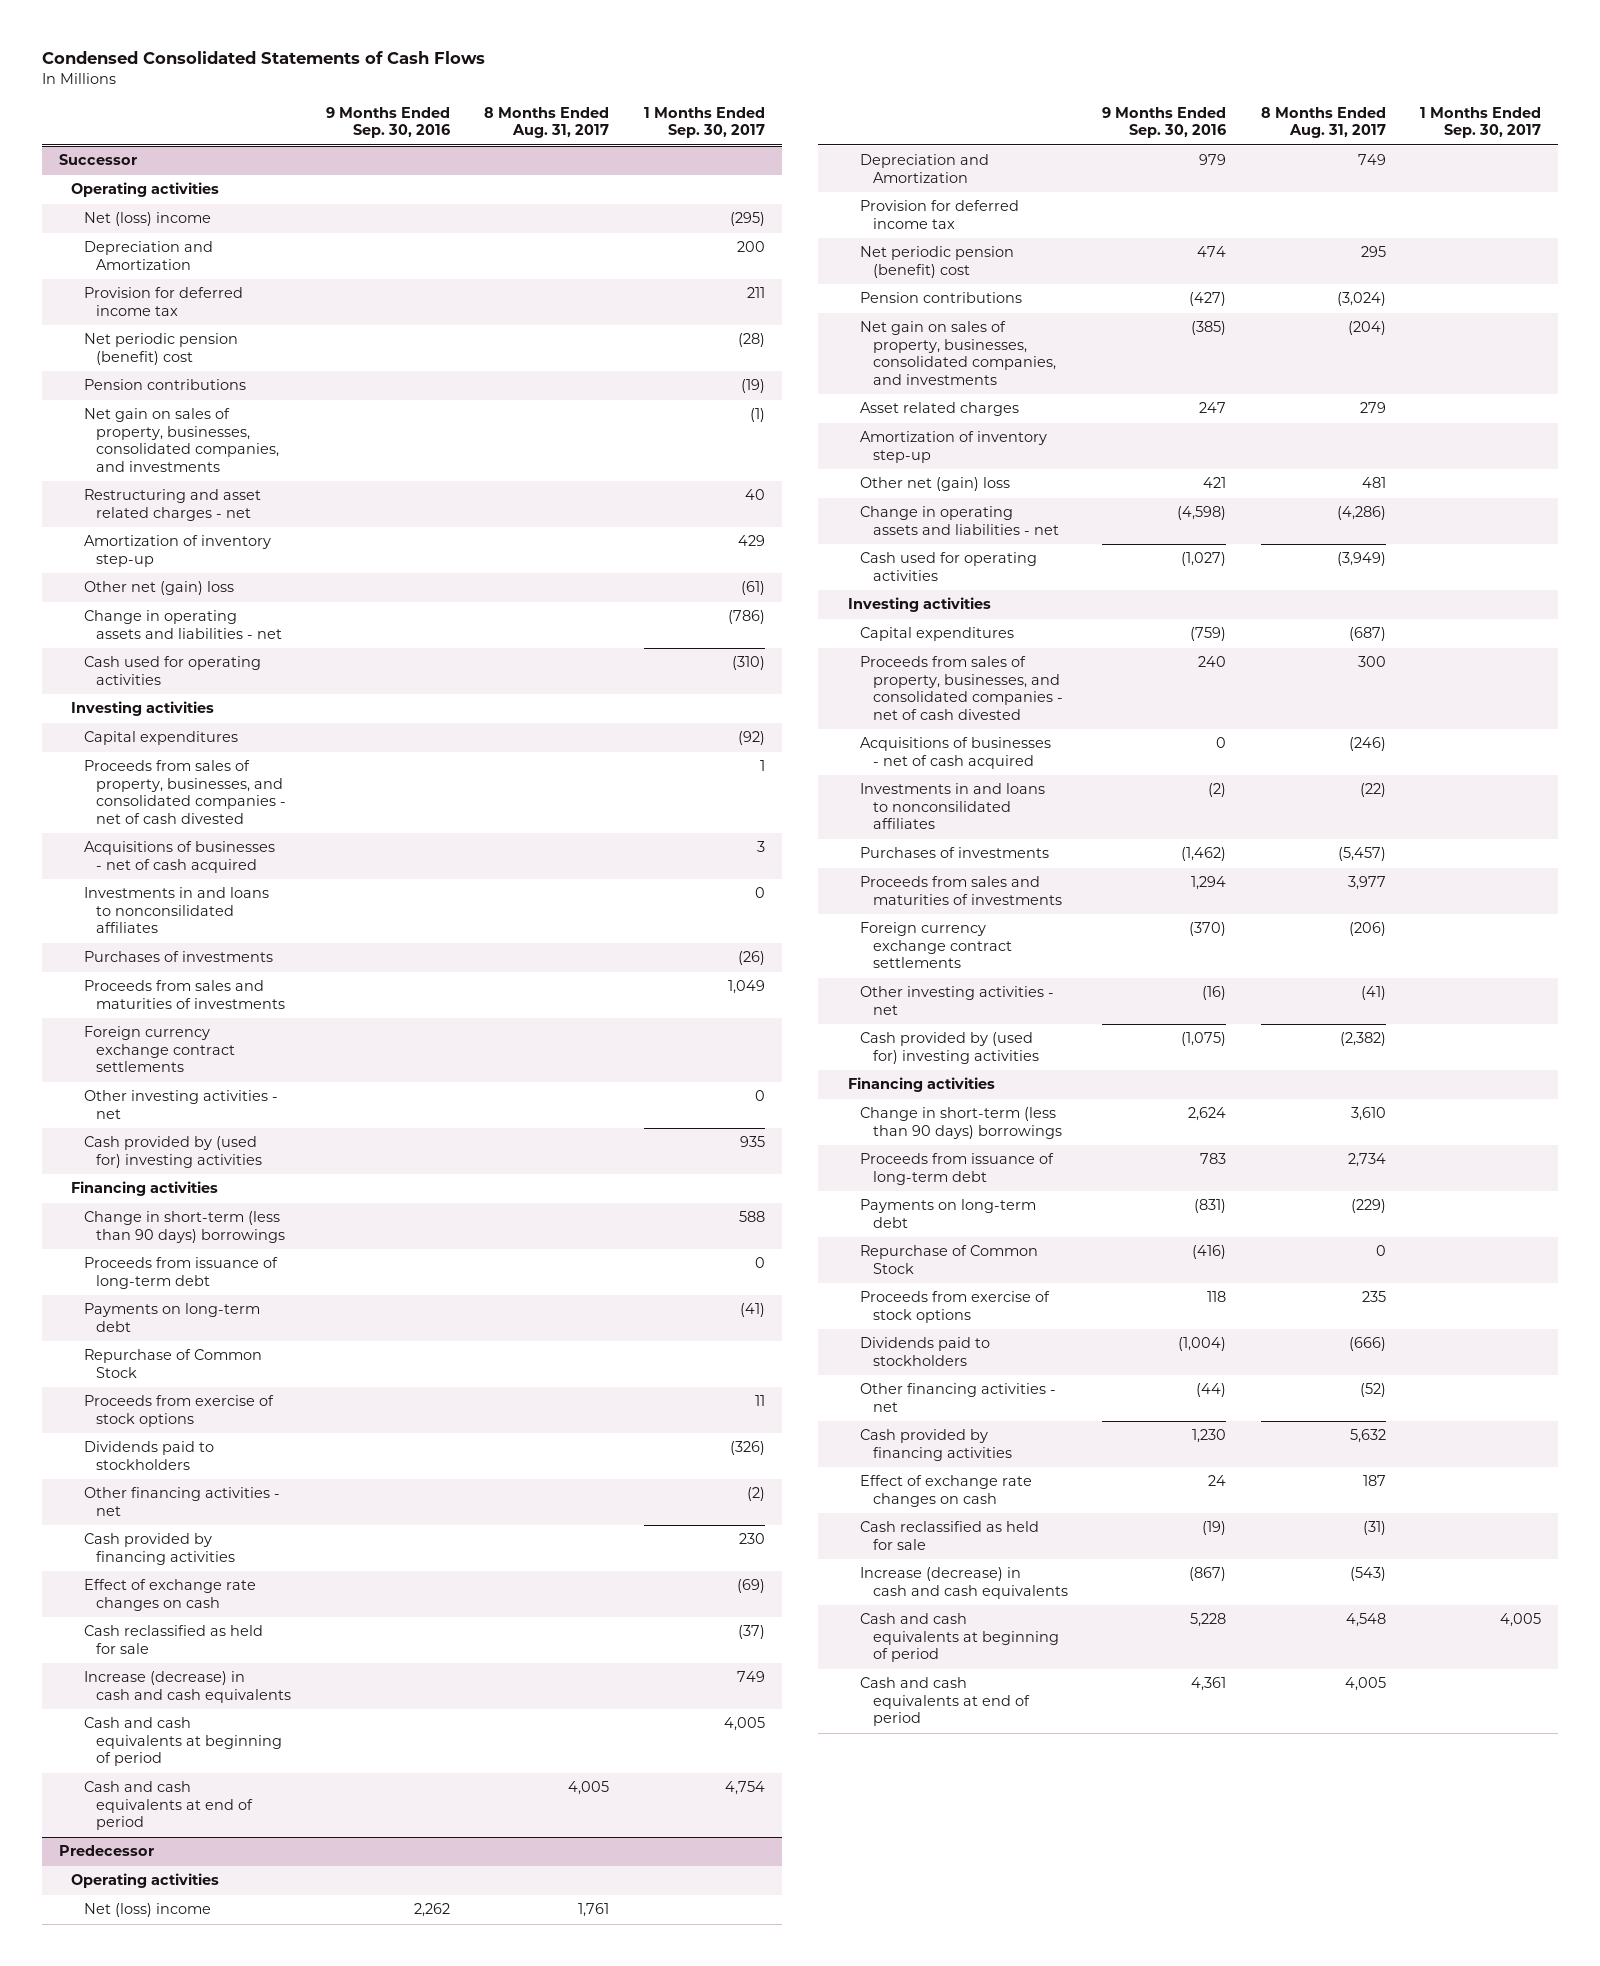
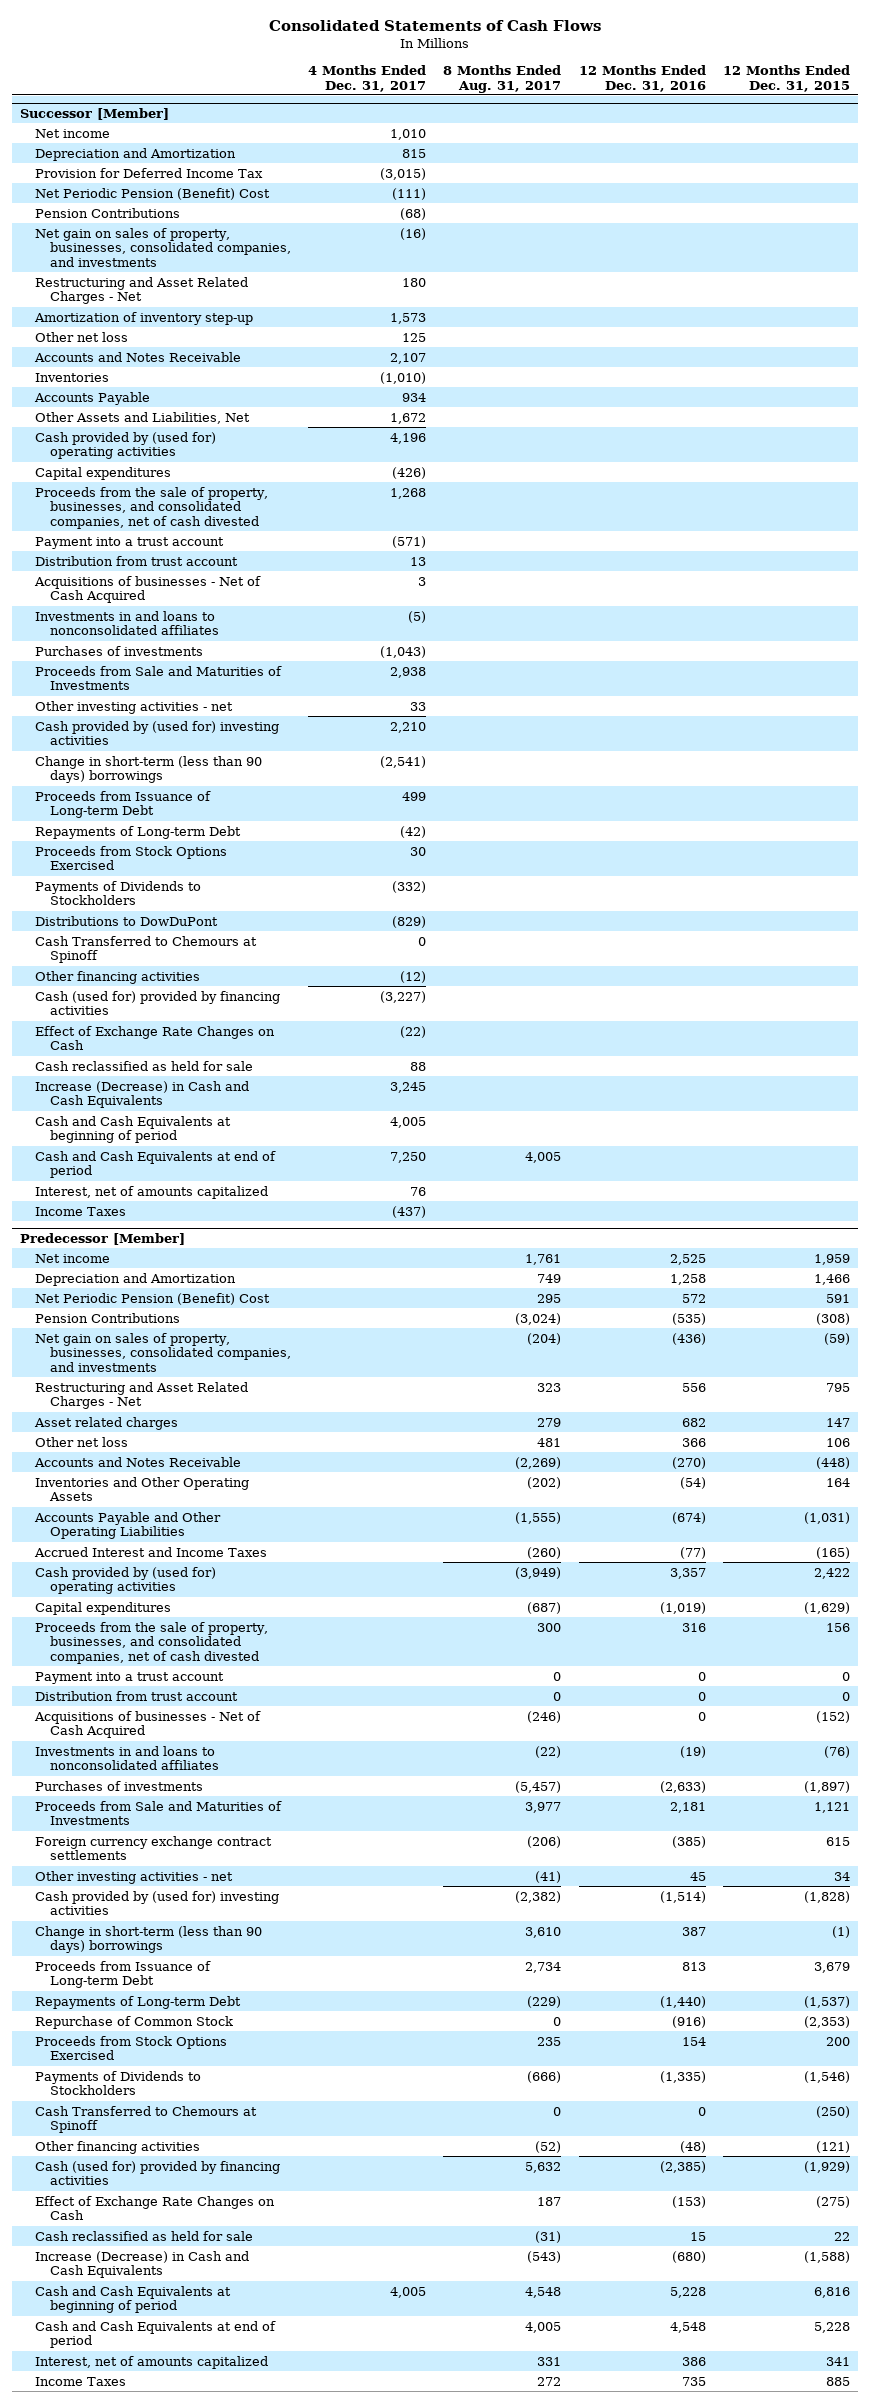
- Condensed Consolidated Statements of Cash Flows
+ Consolidated Statements of Cash Flows
- | 9 Months Ended Sep. 30, 2016 | 8 Months Ended Aug. 31, 2017 | 1 Months Ended Sep. 30, 2017
+ | 4 Months Ended Dec. 31, 2017 | 8 Months Ended Aug. 31, 2017 | 12 Months Ended Dec. 31, 2016 | 12 Months Ended Dec. 31, 2015
- Successor
- Operating activities
- Net (loss) income | | | (295)
+ Successor [Member]
+ Net income | 1,010 | | |
- Provision for deferred income tax | | | 211
- Net periodic pension (benefit) cost | | | (28)
- Pension contributions | | | (19)
+ Provision for Deferred Income Tax | (3,015) | | |
+ Net Periodic Pension (Benefit) Cost | (111) | | |
+ Pension Contributions | (68) | | |
- Restructuring and asset related charges - net | | | 40
+ Restructuring and Asset Related Charges - Net | 180 | | |
- Other net (gain) loss | | | (61)
- Change in operating assets and liabilities - net | | | (786)
- Cash used for operating activities | | | (310)
- Investing activities
+ Other net loss | 125 | | |
+ Accounts and Notes Receivable | 2,107 | | |
+ Inventories | (1,010) | | |
+ Accounts Payable | 934 | | |
+ Other Assets and Liabilities, Net | 1,672 | | |
+ Cash provided by (used for) operating activities | 4,196 | | |
- Proceeds from sales of property, businesses, and consolidated companies - net of cash divested | | | 1
- Acquisitions of businesses - net of cash acquired | | | 3
- Investments in and loans to nonconsilidated affiliates | | | 0
+ Proceeds from the sale of property, businesses, and consolidated companies, net of cash divested | 1,268 | | |
+ Payment into a trust account | (571) | | |
+ Distribution from trust account | 13 | | |
+ Acquisitions of businesses - Net of Cash Acquired | 3 | | |
+ Investments in and loans to nonconsolidated affiliates | (5) | | |
- Proceeds from sales and maturities of investments | | | 1,049
- Foreign currency exchange contract settlements
+ Proceeds from Sale and Maturities of Investments | 2,938 | | |
- Financing activities
- Proceeds from issuance of long-term debt | | | 0
- Payments on long-term debt | | | (41)
- Repurchase of Common Stock
- Proceeds from exercise of stock options | | | 11
- Dividends paid to stockholders | | | (326)
- Other financing activities - net | | | (2)
- Cash provided by financing activities | | | 230
- Effect of exchange rate changes on cash | | | (69)
+ Proceeds from Issuance of Long-term Debt | 499 | | |
+ Repayments of Long-term Debt | (42) | | |
+ Proceeds from Stock Options Exercised | 30 | | |
+ Payments of Dividends to Stockholders | (332) | | |
+ Distributions to DowDuPont | (829) | | |
+ Cash Transferred to Chemours at Spinoff | 0 | | |
+ Other financing activities | (12) | | |
+ Cash (used for) provided by financing activities | (3,227) | | |
+ Effect of Exchange Rate Changes on Cash | (22) | | |
- Increase (decrease) in cash and cash equivalents | | | 749
- Cash and cash equivalents at beginning of period | | | 4,005
- Cash and cash equivalents at end of period | | 4,005 | 4,754
- Predecessor
- Operating activities
- Net (loss) income | 2,262 | 1,761 |
+ Increase (Decrease) in Cash and Cash Equivalents | 3,245 | | |
+ Cash and Cash Equivalents at beginning of period | 4,005 | | |
+ Cash and Cash Equivalents at end of period | 7,250 | 4,005 | |
+ Interest, net of amounts capitalized | 76 | | |
+ Income Taxes | (437) | | |
+ Predecessor [Member]
+ Net income | | 1,761 | 2,525 | 1,959
- Provision for deferred income tax
- Net periodic pension (benefit) cost | 474 | 295 |
- Pension contributions | (427) | (3,024) |
+ Net Periodic Pension (Benefit) Cost | | 295 | 572 | 591
+ Pension Contributions | | (3,024) | (535) | (308)
+ Restructuring and Asset Related Charges - Net | | 323 | 556 | 795
- Amortization of inventory step-up
- Other net (gain) loss | 421 | 481 |
- Change in operating assets and liabilities - net | (4,598) | (4,286) |
- Cash used for operating activities | (1,027) | (3,949) |
- Investing activities
+ Other net loss | | 481 | 366 | 106
+ Accounts and Notes Receivable | | (2,269) | (270) | (448)
+ Inventories and Other Operating Assets | | (202) | (54) | 164
+ Accounts Payable and Other Operating Liabilities | | (1,555) | (674) | (1,031)
+ Accrued Interest and Income Taxes | | (260) | (77) | (165)
+ Cash provided by (used for) operating activities | | (3,949) | 3,357 | 2,422
- Proceeds from sales of property, businesses, and consolidated companies - net of cash divested | 240 | 300 |
- Acquisitions of businesses - net of cash acquired | 0 | (246) |
- Investments in and loans to nonconsilidated affiliates | (2) | (22) |
+ Proceeds from the sale of property, businesses, and consolidated companies, net of cash divested | | 300 | 316 | 156
+ Payment into a trust account | | 0 | 0 | 0
+ Distribution from trust account | | 0 | 0 | 0
+ Acquisitions of businesses - Net of Cash Acquired | | (246) | 0 | (152)
+ Investments in and loans to nonconsolidated affiliates | | (22) | (19) | (76)
- Proceeds from sales and maturities of investments | 1,294 | 3,977 |
+ Proceeds from Sale and Maturities of Investments | | 3,977 | 2,181 | 1,121
- Financing activities
- Proceeds from issuance of long-term debt | 783 | 2,734 |
- Payments on long-term debt | (831) | (229) |
+ Proceeds from Issuance of Long-term Debt | | 2,734 | 813 | 3,679
+ Repayments of Long-term Debt | | (229) | (1,440) | (1,537)
- Proceeds from exercise of stock options | 118 | 235 |
- Dividends paid to stockholders | (1,004) | (666) |
- Other financing activities - net | (44) | (52) |
- Cash provided by financing activities | 1,230 | 5,632 |
- Effect of exchange rate changes on cash | 24 | 187 |
+ Proceeds from Stock Options Exercised | | 235 | 154 | 200
+ Payments of Dividends to Stockholders | | (666) | (1,335) | (1,546)
+ Cash Transferred to Chemours at Spinoff | | 0 | 0 | (250)
+ Other financing activities | | (52) | (48) | (121)
+ Cash (used for) provided by financing activities | | 5,632 | (2,385) | (1,929)
+ Effect of Exchange Rate Changes on Cash | | 187 | (153) | (275)
- Increase (decrease) in cash and cash equivalents | (867) | (543) |
- Cash and cash equivalents at beginning of period | 5,228 | 4,548 | 4,005
- Cash and cash equivalents at end of period | 4,361 | 4,005 |
+ Increase (Decrease) in Cash and Cash Equivalents | | (543) | (680) | (1,588)
+ Cash and Cash Equivalents at beginning of period | 4,005 | 4,548 | 5,228 | 6,816
+ Cash and Cash Equivalents at end of period | | 4,005 | 4,548 | 5,228
+ Interest, net of amounts capitalized | | 331 | 386 | 341
+ Income Taxes | | 272 | 735 | 885

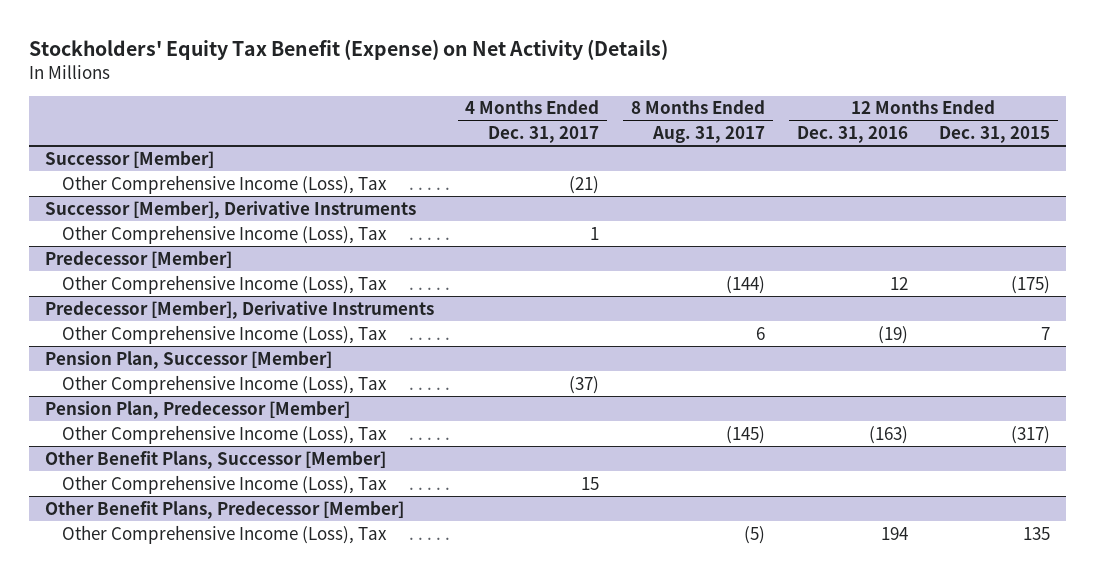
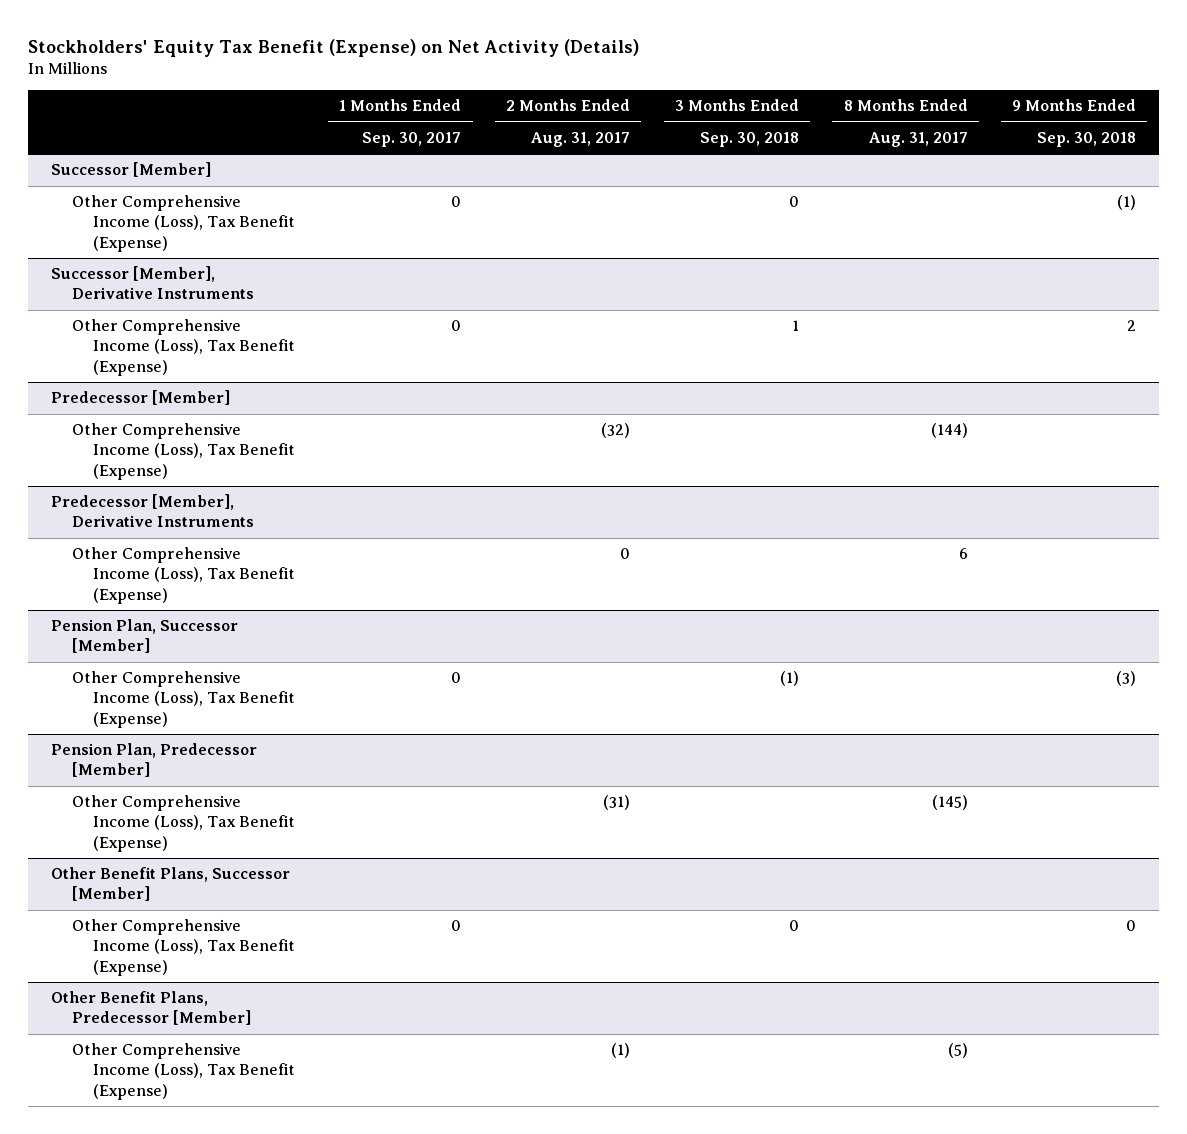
- | 4 Months Ended Dec. 31, 2017 | 8 Months Ended Aug. 31, 2017 | 12 Months Ended Dec. 31, 2016 | 12 Months Ended Dec. 31, 2015
+ | 1 Months Ended Sep. 30, 2017 | 2 Months Ended Aug. 31, 2017 | 3 Months Ended Sep. 30, 2018 | 8 Months Ended Aug. 31, 2017 | 9 Months Ended Sep. 30, 2018
@ Successor [Member]
- Other Comprehensive Income (Loss), Tax | (21) | | |
+ Other Comprehensive Income (Loss), Tax Benefit (Expense) | 0 | | 0 | | (1)
@ Successor [Member], Derivative Instruments
- Other Comprehensive Income (Loss), Tax | 1 | | |
+ Other Comprehensive Income (Loss), Tax Benefit (Expense) | 0 | | 1 | | 2
@ Predecessor [Member]
- Other Comprehensive Income (Loss), Tax | | (144) | 12 | (175)
+ Other Comprehensive Income (Loss), Tax Benefit (Expense) | | (32) | | (144) |
@ Predecessor [Member], Derivative Instruments
- Other Comprehensive Income (Loss), Tax | | 6 | (19) | 7
+ Other Comprehensive Income (Loss), Tax Benefit (Expense) | | 0 | | 6 |
@ Pension Plan, Successor [Member]
- Other Comprehensive Income (Loss), Tax | (37) | | |
+ Other Comprehensive Income (Loss), Tax Benefit (Expense) | 0 | | (1) | | (3)
@ Pension Plan, Predecessor [Member]
- Other Comprehensive Income (Loss), Tax | | (145) | (163) | (317)
+ Other Comprehensive Income (Loss), Tax Benefit (Expense) | | (31) | | (145) |
@ Other Benefit Plans, Successor [Member]
- Other Comprehensive Income (Loss), Tax | 15 | | |
+ Other Comprehensive Income (Loss), Tax Benefit (Expense) | 0 | | 0 | | 0
@ Other Benefit Plans, Predecessor [Member]
- Other Comprehensive Income (Loss), Tax | | (5) | 194 | 135
+ Other Comprehensive Income (Loss), Tax Benefit (Expense) | | (1) | | (5) |

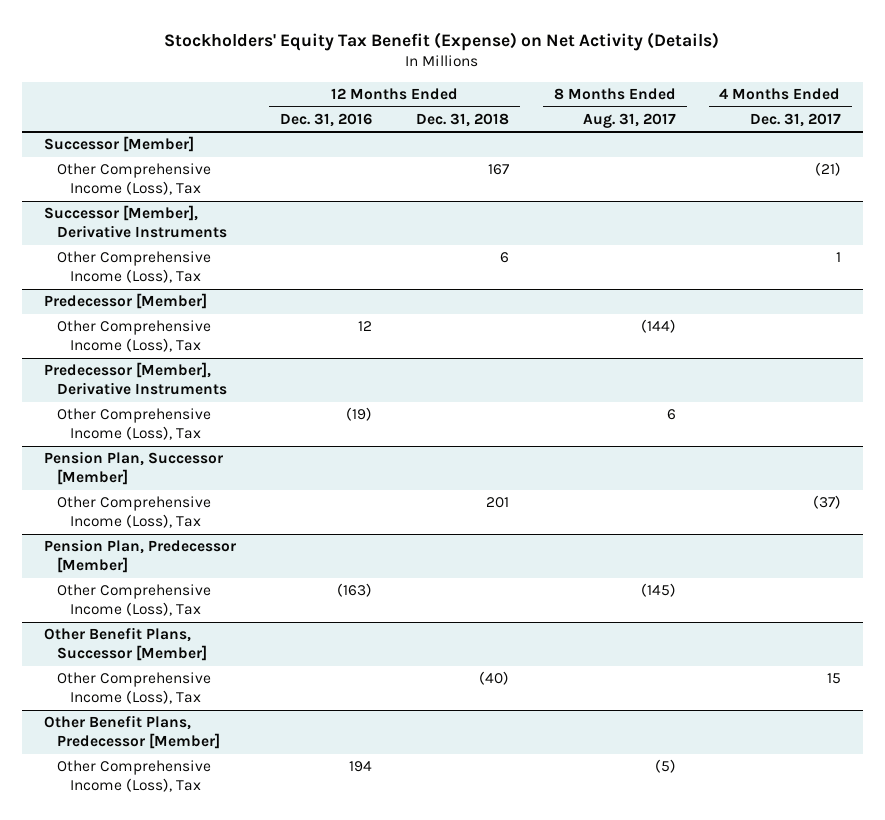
- | 1 Months Ended Sep. 30, 2017 | 2 Months Ended Aug. 31, 2017 | 3 Months Ended Sep. 30, 2018 | 8 Months Ended Aug. 31, 2017 | 9 Months Ended Sep. 30, 2018
+ | 12 Months Ended Dec. 31, 2016 | 12 Months Ended Dec. 31, 2018 | 8 Months Ended Aug. 31, 2017 | 4 Months Ended Dec. 31, 2017
@ Successor [Member]
- Other Comprehensive Income (Loss), Tax Benefit (Expense) | 0 | | 0 | | (1)
+ Other Comprehensive Income (Loss), Tax | | 167 | | (21)
@ Successor [Member], Derivative Instruments
- Other Comprehensive Income (Loss), Tax Benefit (Expense) | 0 | | 1 | | 2
+ Other Comprehensive Income (Loss), Tax | | 6 | | 1
@ Predecessor [Member]
- Other Comprehensive Income (Loss), Tax Benefit (Expense) | | (32) | | (144) |
+ Other Comprehensive Income (Loss), Tax | 12 | | (144) |
@ Predecessor [Member], Derivative Instruments
- Other Comprehensive Income (Loss), Tax Benefit (Expense) | | 0 | | 6 |
+ Other Comprehensive Income (Loss), Tax | (19) | | 6 |
@ Pension Plan, Successor [Member]
- Other Comprehensive Income (Loss), Tax Benefit (Expense) | 0 | | (1) | | (3)
+ Other Comprehensive Income (Loss), Tax | | 201 | | (37)
@ Pension Plan, Predecessor [Member]
- Other Comprehensive Income (Loss), Tax Benefit (Expense) | | (31) | | (145) |
+ Other Comprehensive Income (Loss), Tax | (163) | | (145) |
@ Other Benefit Plans, Successor [Member]
- Other Comprehensive Income (Loss), Tax Benefit (Expense) | 0 | | 0 | | 0
+ Other Comprehensive Income (Loss), Tax | | (40) | | 15
@ Other Benefit Plans, Predecessor [Member]
- Other Comprehensive Income (Loss), Tax Benefit (Expense) | | (1) | | (5) |
+ Other Comprehensive Income (Loss), Tax | 194 | | (5) |

